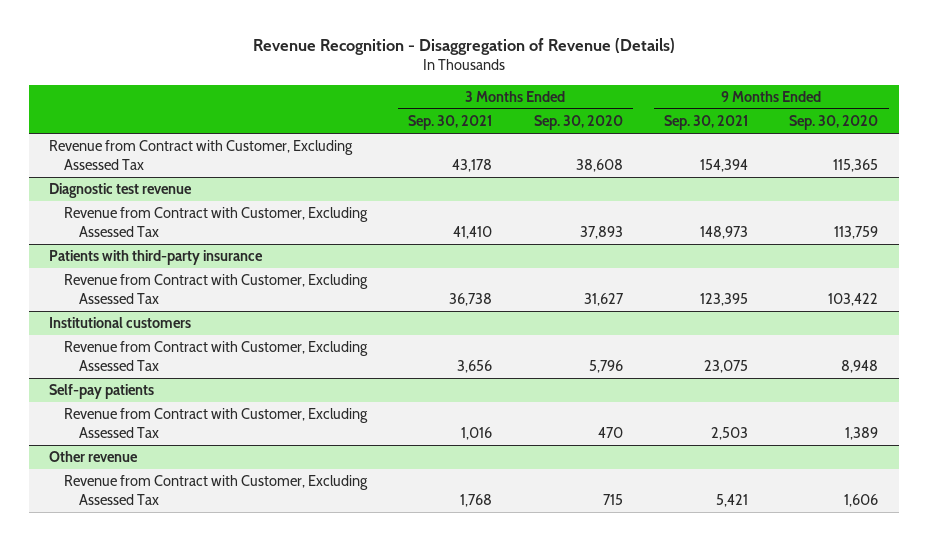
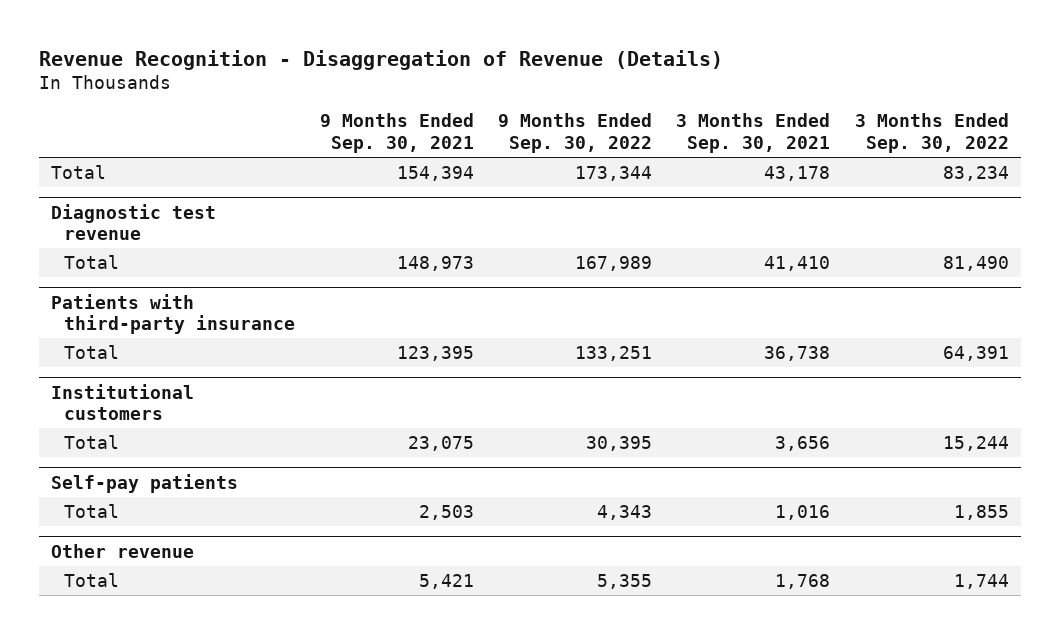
- | 3 Months Ended Sep. 30, 2021 | 3 Months Ended Sep. 30, 2020 | 9 Months Ended Sep. 30, 2021 | 9 Months Ended Sep. 30, 2020
+ | 9 Months Ended Sep. 30, 2021 | 9 Months Ended Sep. 30, 2022 | 3 Months Ended Sep. 30, 2021 | 3 Months Ended Sep. 30, 2022
- Revenue from Contract with Customer, Excluding Assessed Tax | 43,178 | 38,608 | 154,394 | 115,365
+ Total | 154,394 | 173,344 | 43,178 | 83,234
@ Diagnostic test revenue
- Revenue from Contract with Customer, Excluding Assessed Tax | 41,410 | 37,893 | 148,973 | 113,759
+ Total | 148,973 | 167,989 | 41,410 | 81,490
@ Patients with third-party insurance
- Revenue from Contract with Customer, Excluding Assessed Tax | 36,738 | 31,627 | 123,395 | 103,422
+ Total | 123,395 | 133,251 | 36,738 | 64,391
@ Institutional customers
- Revenue from Contract with Customer, Excluding Assessed Tax | 3,656 | 5,796 | 23,075 | 8,948
+ Total | 23,075 | 30,395 | 3,656 | 15,244
@ Self-pay patients
- Revenue from Contract with Customer, Excluding Assessed Tax | 1,016 | 470 | 2,503 | 1,389
+ Total | 2,503 | 4,343 | 1,016 | 1,855
@ Other revenue
- Revenue from Contract with Customer, Excluding Assessed Tax | 1,768 | 715 | 5,421 | 1,606
+ Total | 5,421 | 5,355 | 1,768 | 1,744

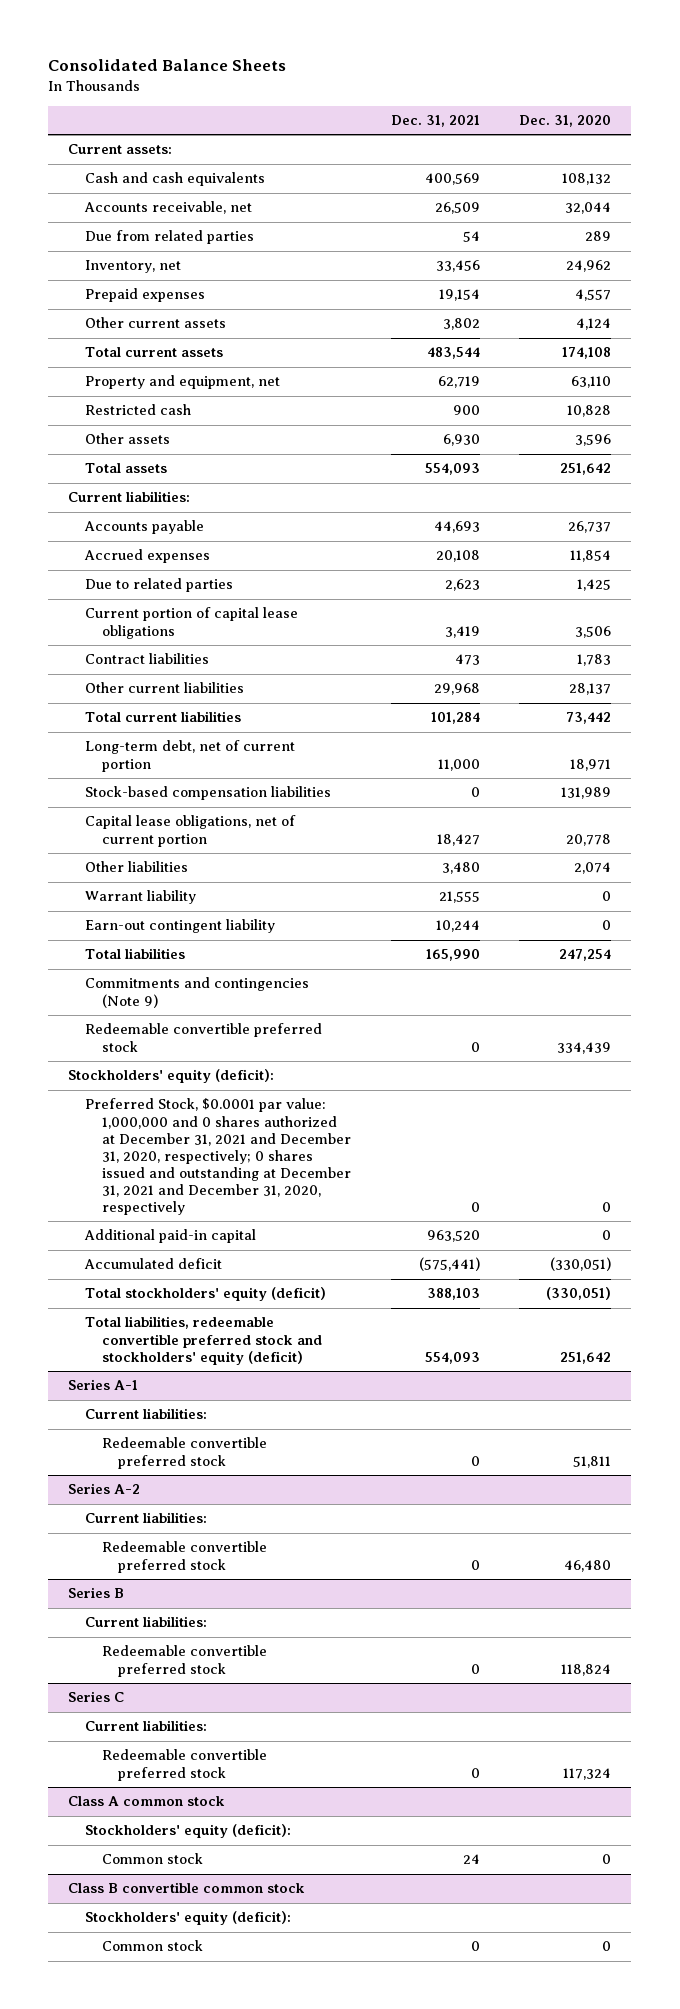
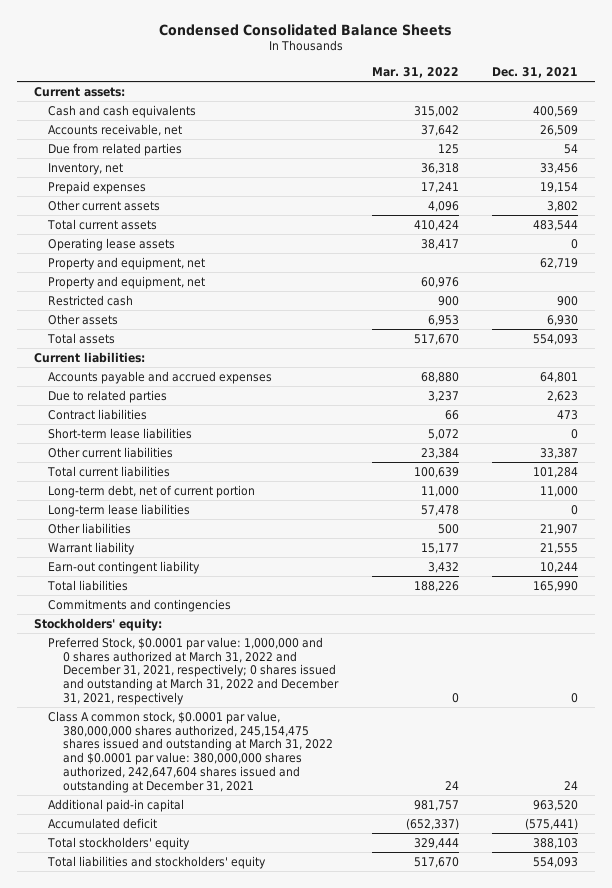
- Consolidated Balance Sheets
+ Condensed Consolidated Balance Sheets
- | Dec. 31, 2021 | Dec. 31, 2020
+ | Mar. 31, 2022 | Dec. 31, 2021
+ Operating lease assets | 38,417 | 0
+ Property and equipment, net | 60,976 |
- Accounts payable | 44,693 | 26,737
- Accrued expenses | 20,108 | 11,854
+ Accounts payable and accrued expenses | 68,880 | 64,801
- Current portion of capital lease obligations | 3,419 | 3,506
- Other current liabilities | 29,968 | 28,137
+ Short-term lease liabilities | 5,072 | 0
+ Other current liabilities | 23,384 | 33,387
- Stock-based compensation liabilities | 0 | 131,989
- Capital lease obligations, net of current portion | 18,427 | 20,778
- Other liabilities | 3,480 | 2,074
+ Long-term lease liabilities | 57,478 | 0
+ Other liabilities | 500 | 21,907
- Commitments and contingencies (Note 9)
- Redeemable convertible preferred stock | 0 | 334,439
- Stockholders' equity (deficit):
- Preferred Stock, $0.0001 par value: 1,000,000 and 0 shares authorized at December 31, 2021 and December 31, 2020, respectively; 0 shares issued and outstanding at December 31, 2021 and December 31, 2020, respectively | 0 | 0
+ Commitments and contingencies
+ Stockholders' equity:
+ Preferred Stock, $0.0001 par value: 1,000,000 and 0 shares authorized at March 31, 2022 and December 31, 2021, respectively; 0 shares issued and outstanding at March 31, 2022 and December 31, 2021, respectively | 0 | 0
+ Class A common stock, $0.0001 par value, 380,000,000 shares authorized, 245,154,475 shares issued and outstanding at March 31, 2022 and $0.0001 par value: 380,000,000 shares authorized, 242,647,604 shares issued and outstanding at December 31, 2021 | 24 | 24
- Total stockholders' equity (deficit) | 388,103 | (330,051)
- Total liabilities, redeemable convertible preferred stock and stockholders' equity (deficit) | 554,093 | 251,642
- Series A-1
- Current liabilities:
- Redeemable convertible preferred stock | 0 | 51,811
- Series A-2
- Current liabilities:
- Redeemable convertible preferred stock | 0 | 46,480
- Series B
- Current liabilities:
- Redeemable convertible preferred stock | 0 | 118,824
- Series C
- Current liabilities:
- Redeemable convertible preferred stock | 0 | 117,324
- Class A common stock
- Stockholders' equity (deficit):
- Common stock | 24 | 0
- Class B convertible common stock
- Stockholders' equity (deficit):
- Common stock | 0 | 0
+ Total stockholders' equity | 329,444 | 388,103
+ Total liabilities and stockholders' equity | 517,670 | 554,093

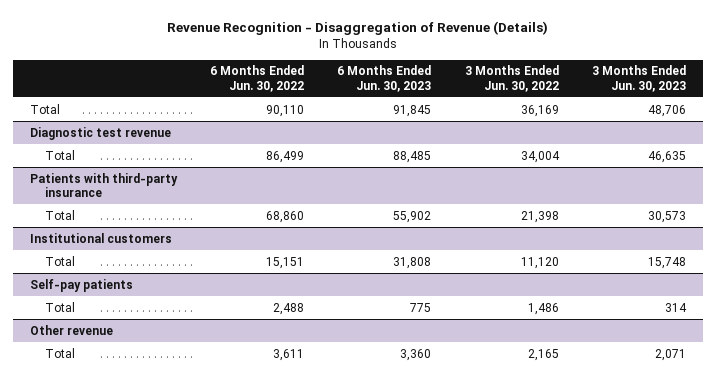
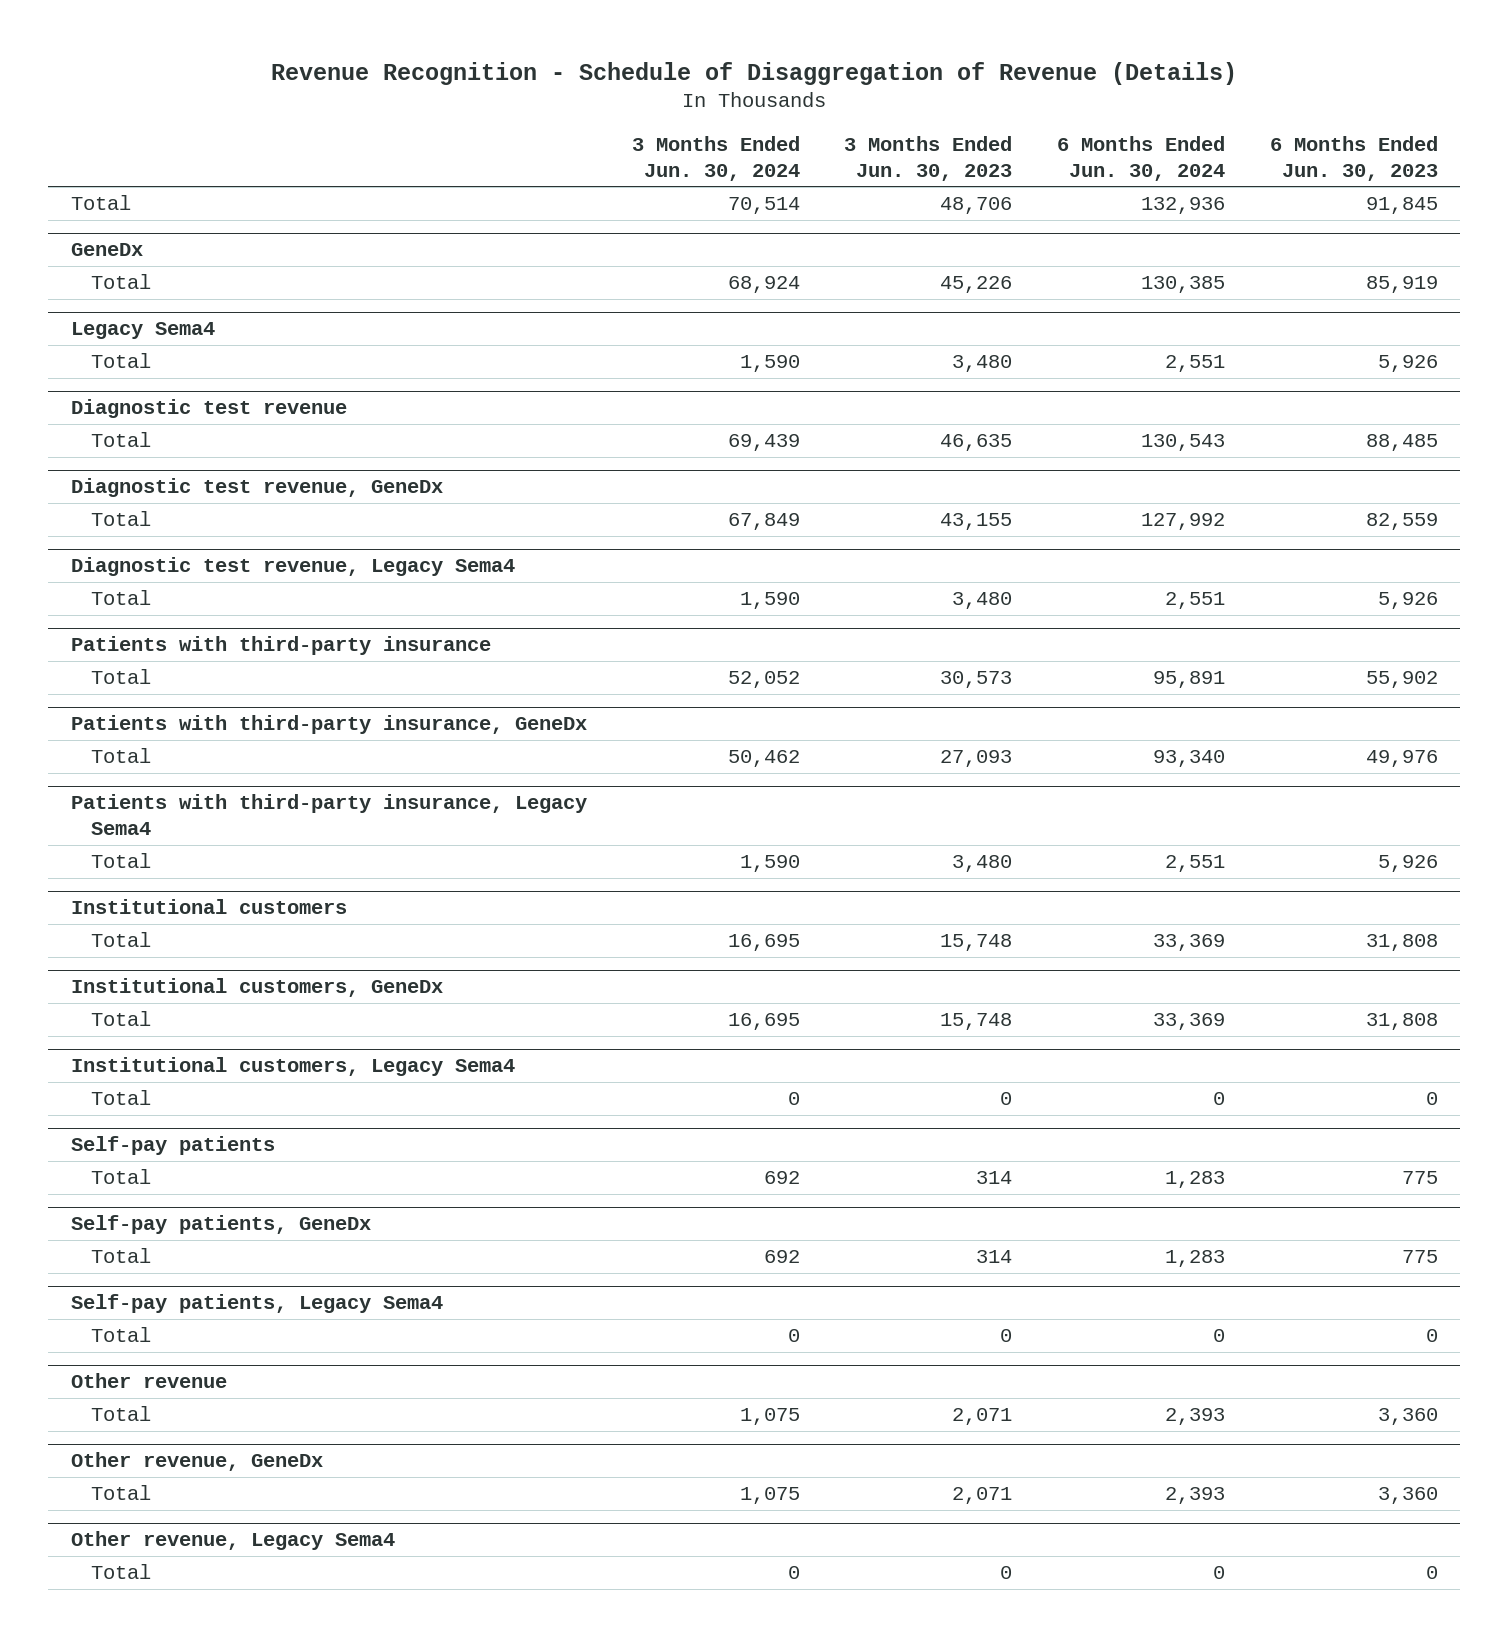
- Revenue Recognition - Disaggregation of Revenue (Details)
+ Revenue Recognition - Schedule of Disaggregation of Revenue (Details)
- | 6 Months Ended Jun. 30, 2022 | 6 Months Ended Jun. 30, 2023 | 3 Months Ended Jun. 30, 2022 | 3 Months Ended Jun. 30, 2023
+ | 3 Months Ended Jun. 30, 2024 | 3 Months Ended Jun. 30, 2023 | 6 Months Ended Jun. 30, 2024 | 6 Months Ended Jun. 30, 2023
+ GeneDx
+ Total | 68,924 | 45,226 | 130,385 | 85,919
+ Legacy Sema4
+ Total | 1,590 | 3,480 | 2,551 | 5,926
+ Diagnostic test revenue, GeneDx
+ Total | 67,849 | 43,155 | 127,992 | 82,559
+ Diagnostic test revenue, Legacy Sema4
+ Total | 1,590 | 3,480 | 2,551 | 5,926
+ Patients with third-party insurance, GeneDx
+ Total | 50,462 | 27,093 | 93,340 | 49,976
+ Patients with third-party insurance, Legacy Sema4
+ Total | 1,590 | 3,480 | 2,551 | 5,926
+ Institutional customers, GeneDx
+ Total | 16,695 | 15,748 | 33,369 | 31,808
+ Institutional customers, Legacy Sema4
+ Total | 0 | 0 | 0 | 0
+ Self-pay patients, GeneDx
+ Total | 692 | 314 | 1,283 | 775
+ Self-pay patients, Legacy Sema4
+ Total | 0 | 0 | 0 | 0
+ Other revenue, GeneDx
+ Total | 1,075 | 2,071 | 2,393 | 3,360
+ Other revenue, Legacy Sema4
+ Total | 0 | 0 | 0 | 0

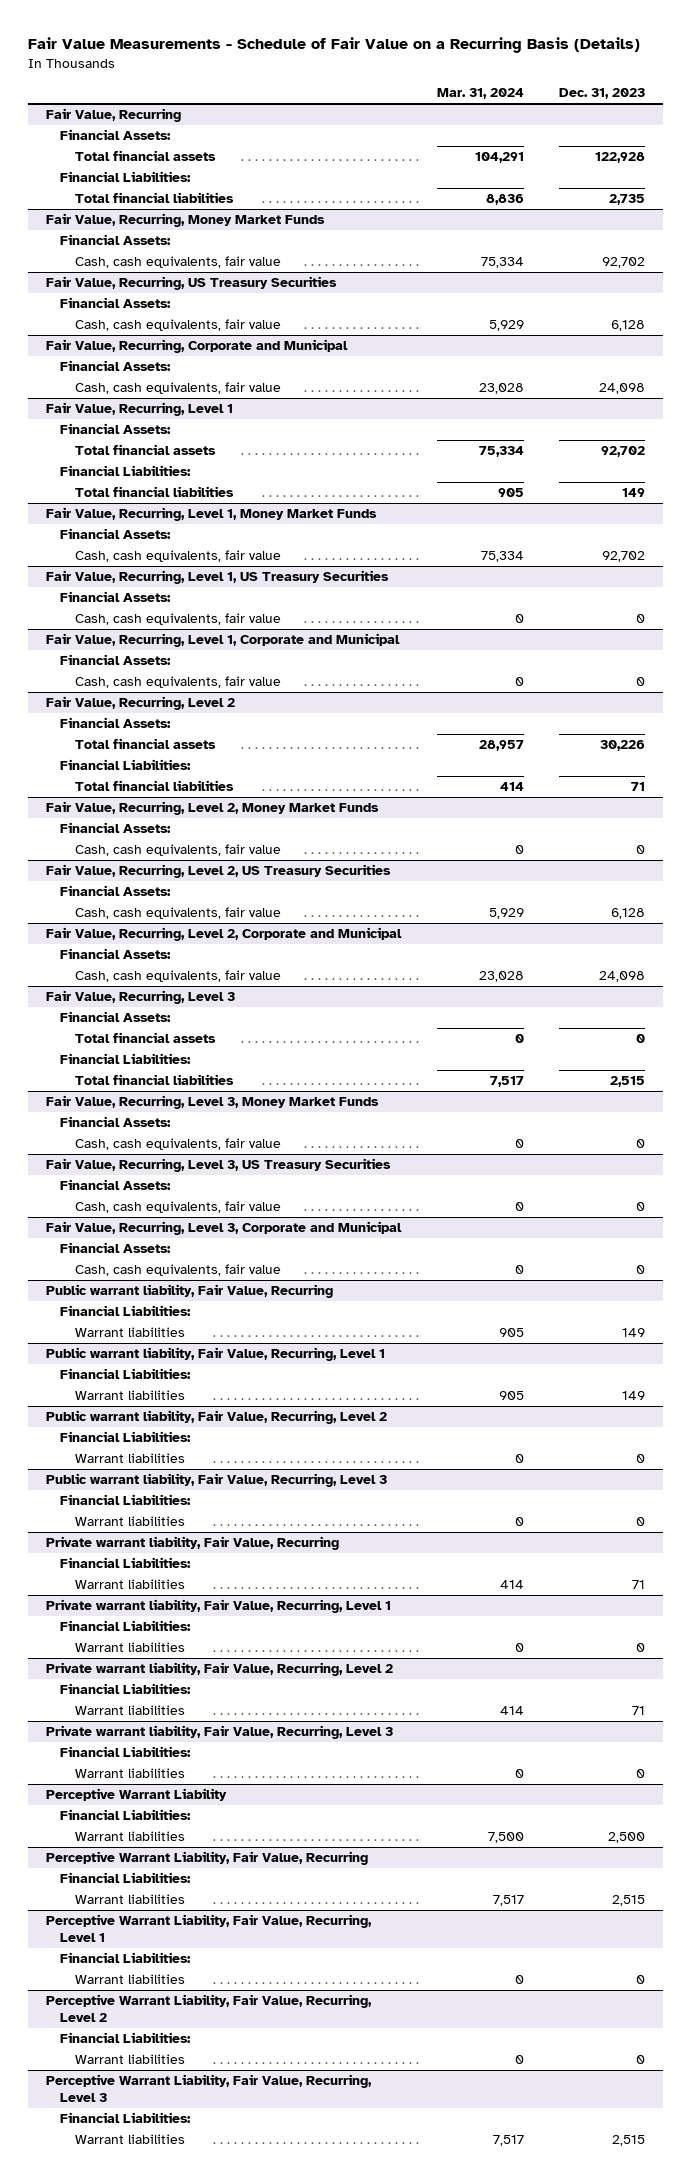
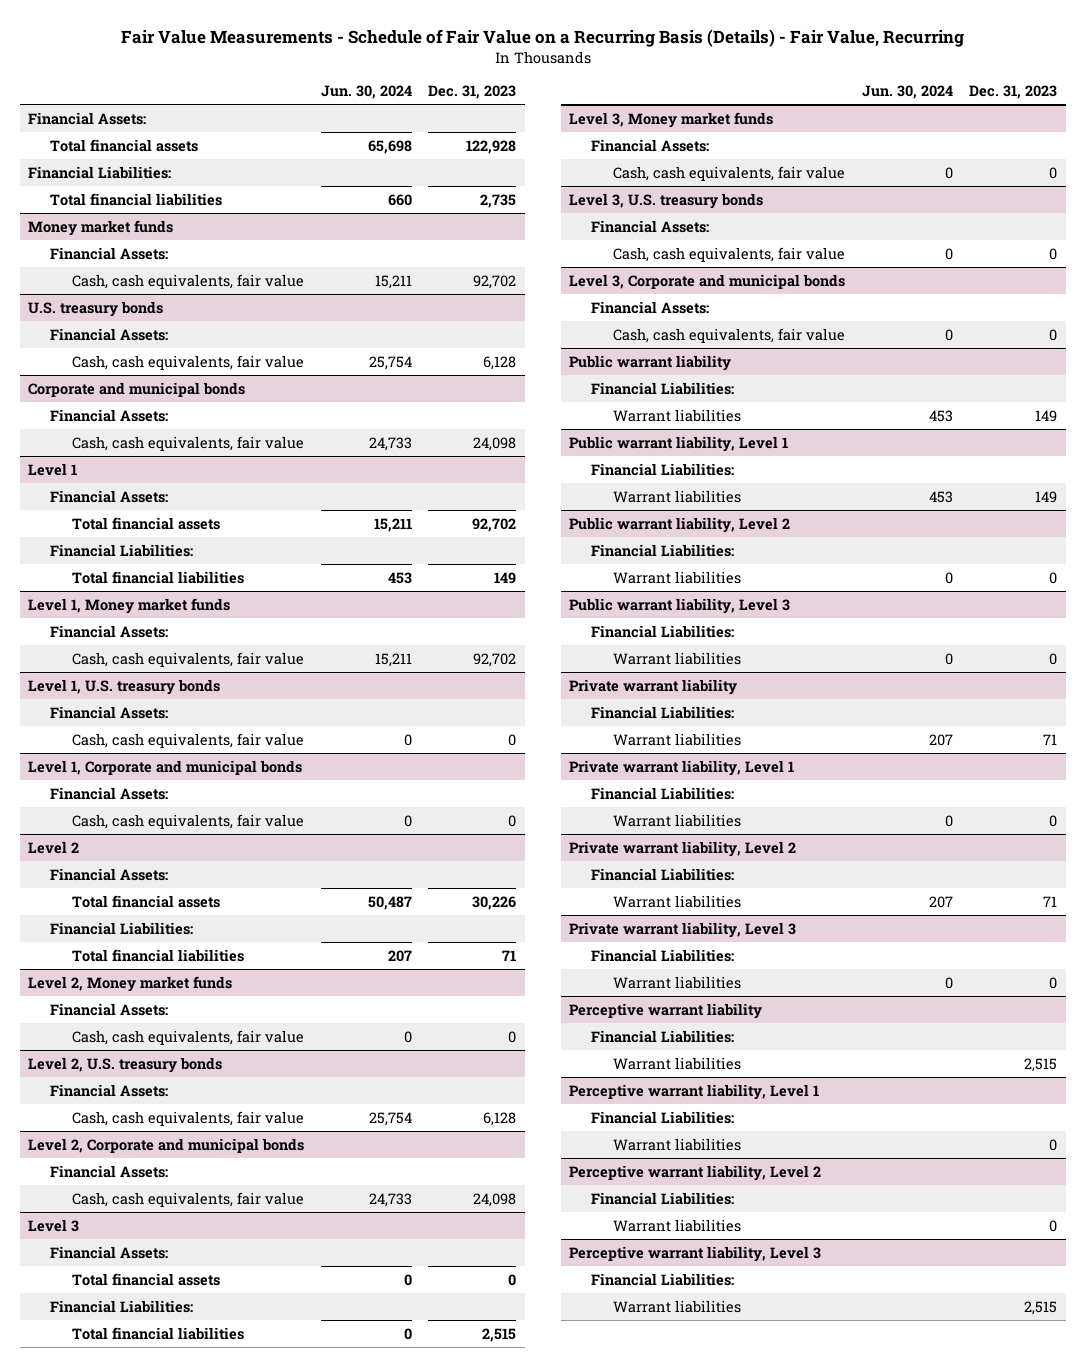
- Fair Value Measurements - Schedule of Fair Value on a Recurring Basis (Details)
+ Fair Value Measurements - Schedule of Fair Value on a Recurring Basis (Details) - Fair Value, Recurring
- | Mar. 31, 2024 | Dec. 31, 2023
+ | Jun. 30, 2024 | Dec. 31, 2023
- Fair Value, Recurring
- Fair Value, Recurring, Money Market Funds
+ Money market funds
- Fair Value, Recurring, US Treasury Securities
+ U.S. treasury bonds
- Fair Value, Recurring, Corporate and Municipal
+ Corporate and municipal bonds
- Fair Value, Recurring, Level 1
+ Level 1
- Fair Value, Recurring, Level 1, Money Market Funds
+ Level 1, Money market funds
- Fair Value, Recurring, Level 1, US Treasury Securities
+ Level 1, U.S. treasury bonds
- Fair Value, Recurring, Level 1, Corporate and Municipal
+ Level 1, Corporate and municipal bonds
- Fair Value, Recurring, Level 2
+ Level 2
- Fair Value, Recurring, Level 2, Money Market Funds
+ Level 2, Money market funds
- Fair Value, Recurring, Level 2, US Treasury Securities
+ Level 2, U.S. treasury bonds
- Fair Value, Recurring, Level 2, Corporate and Municipal
+ Level 2, Corporate and municipal bonds
- Fair Value, Recurring, Level 3
+ Level 3
- Fair Value, Recurring, Level 3, Money Market Funds
+ Level 3, Money market funds
- Fair Value, Recurring, Level 3, US Treasury Securities
+ Level 3, U.S. treasury bonds
- Fair Value, Recurring, Level 3, Corporate and Municipal
+ Level 3, Corporate and municipal bonds
- Public warrant liability, Fair Value, Recurring
+ Public warrant liability
- Public warrant liability, Fair Value, Recurring, Level 1
+ Public warrant liability, Level 1
- Public warrant liability, Fair Value, Recurring, Level 2
+ Public warrant liability, Level 2
- Public warrant liability, Fair Value, Recurring, Level 3
+ Public warrant liability, Level 3
- Private warrant liability, Fair Value, Recurring
+ Private warrant liability
- Private warrant liability, Fair Value, Recurring, Level 1
+ Private warrant liability, Level 1
- Private warrant liability, Fair Value, Recurring, Level 2
+ Private warrant liability, Level 2
- Private warrant liability, Fair Value, Recurring, Level 3
+ Private warrant liability, Level 3
- Perceptive Warrant Liability
- Financial Liabilities:
- Warrant liabilities | 7,500 | 2,500
- Perceptive Warrant Liability, Fair Value, Recurring
+ Perceptive warrant liability
- Perceptive Warrant Liability, Fair Value, Recurring, Level 1
+ Perceptive warrant liability, Level 1
- Perceptive Warrant Liability, Fair Value, Recurring, Level 2
+ Perceptive warrant liability, Level 2
- Perceptive Warrant Liability, Fair Value, Recurring, Level 3
+ Perceptive warrant liability, Level 3

